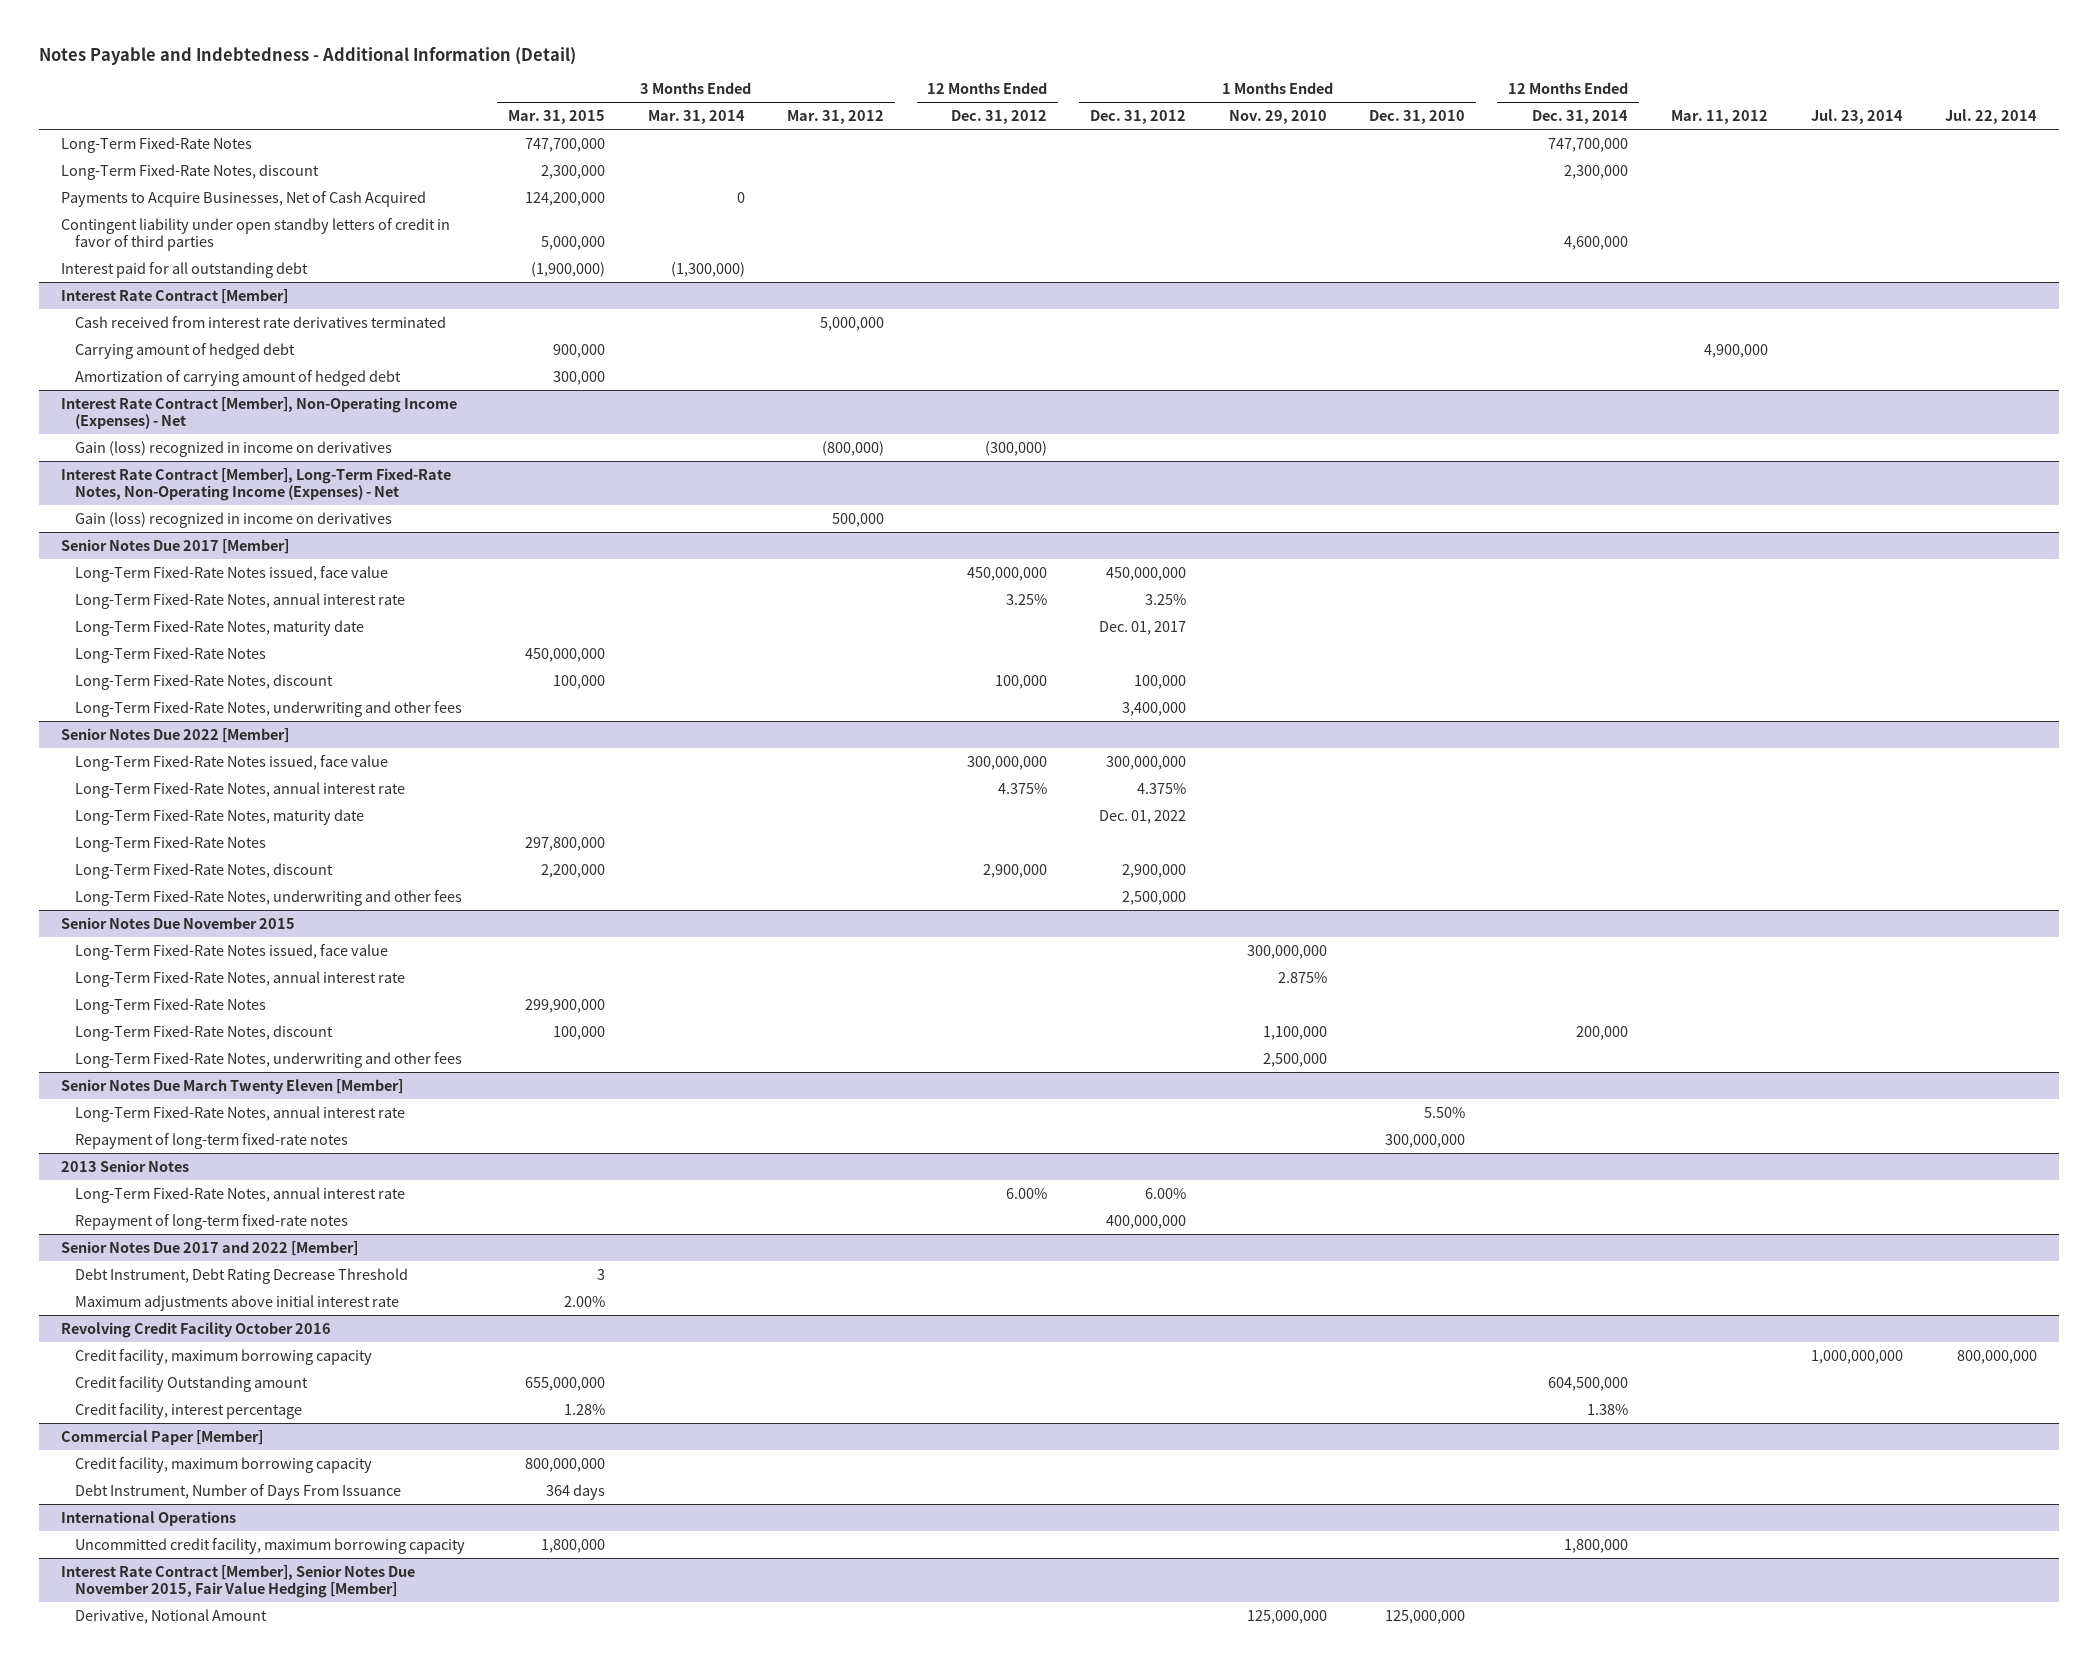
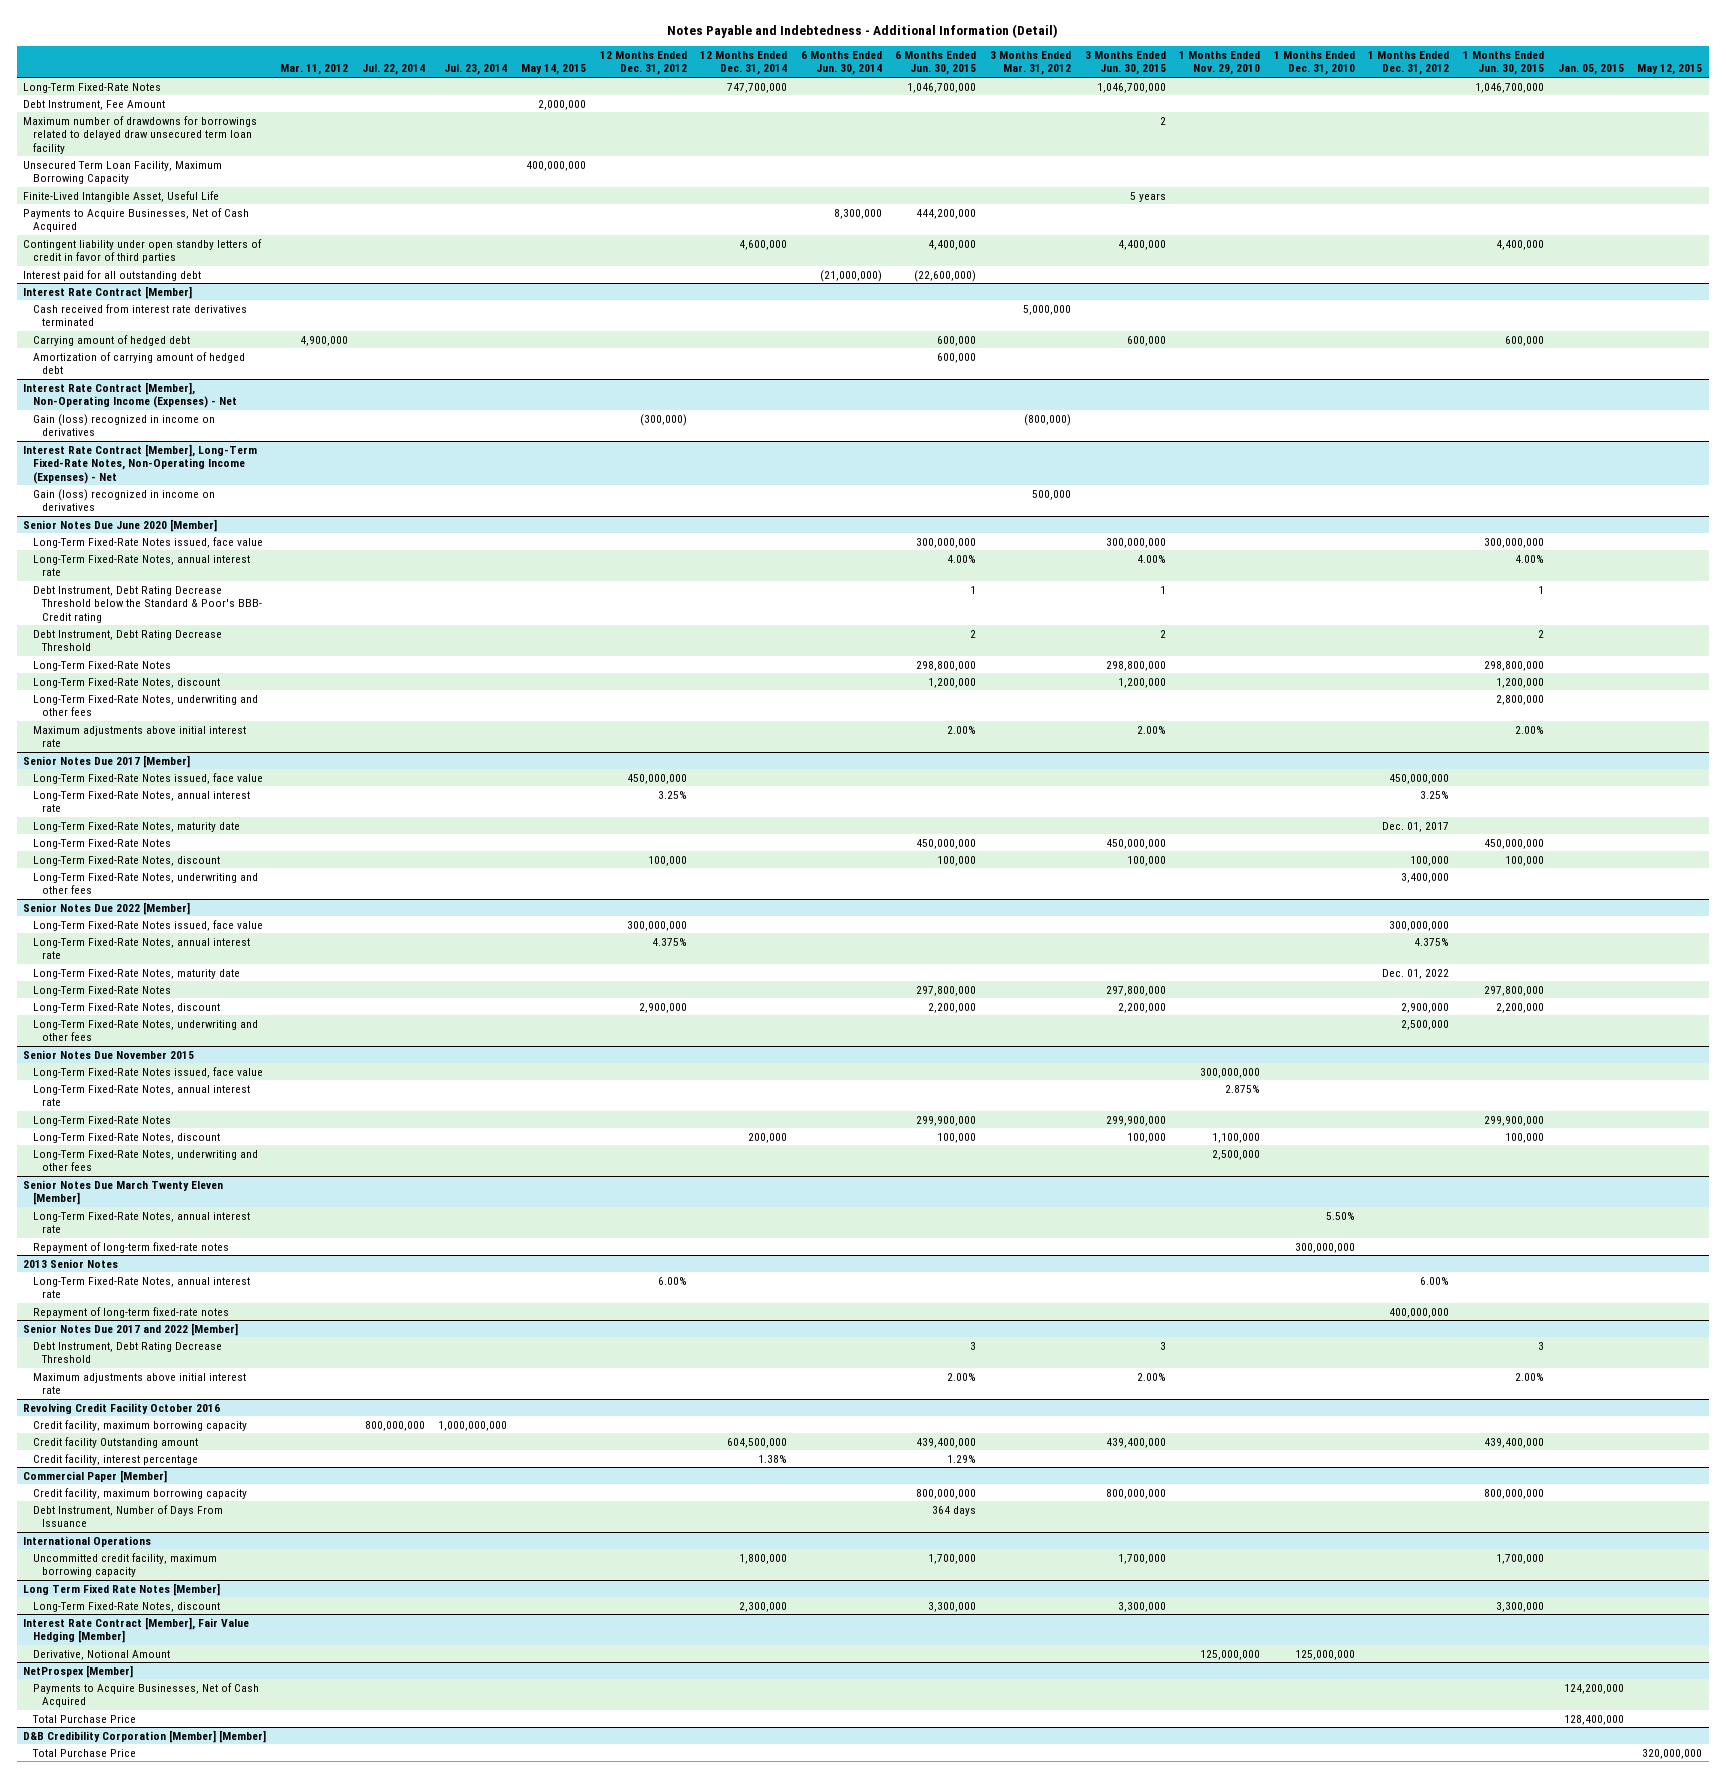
- | 3 Months Ended Mar. 31, 2015 | 3 Months Ended Mar. 31, 2014 | 3 Months Ended Mar. 31, 2012 | 12 Months Ended Dec. 31, 2012 | 1 Months Ended Dec. 31, 2012 | 1 Months Ended Nov. 29, 2010 | 1 Months Ended Dec. 31, 2010 | 12 Months Ended Dec. 31, 2014 | Mar. 11, 2012 | Jul. 23, 2014 | Jul. 22, 2014
+ | Mar. 11, 2012 | Jul. 22, 2014 | Jul. 23, 2014 | May 14, 2015 | 12 Months Ended Dec. 31, 2012 | 12 Months Ended Dec. 31, 2014 | 6 Months Ended Jun. 30, 2014 | 6 Months Ended Jun. 30, 2015 | 3 Months Ended Mar. 31, 2012 | 3 Months Ended Jun. 30, 2015 | 1 Months Ended Nov. 29, 2010 | 1 Months Ended Dec. 31, 2010 | 1 Months Ended Dec. 31, 2012 | 1 Months Ended Jun. 30, 2015 | Jan. 05, 2015 | May 12, 2015
- Long-Term Fixed-Rate Notes, discount | 2,300,000 | | | | | | | 2,300,000 | | |
+ Debt Instrument, Fee Amount | | | | 2,000,000 | | | | | | | | | | | |
+ Maximum number of drawdowns for borrowings related to delayed draw unsecured term loan facility | | | | | | | | | | 2 | | | | | |
+ Unsecured Term Loan Facility, Maximum Borrowing Capacity | | | | 400,000,000 | | | | | | | | | | | |
+ Finite-Lived Intangible Asset, Useful Life | | | | | | | | | | 5 years | | | | | |
+ Senior Notes Due June 2020 [Member]
+ Long-Term Fixed-Rate Notes issued, face value | | | | | | | | 300,000,000 | | 300,000,000 | | | | 300,000,000 | |
+ Long-Term Fixed-Rate Notes, annual interest rate | | | | | | | | 4.00% | | 4.00% | | | | 4.00% | |
+ Debt Instrument, Debt Rating Decrease Threshold below the Standard & Poor's BBB- Credit rating | | | | | | | | 1 | | 1 | | | | 1 | |
+ Debt Instrument, Debt Rating Decrease Threshold | | | | | | | | 2 | | 2 | | | | 2 | |
+ Long-Term Fixed-Rate Notes | | | | | | | | 298,800,000 | | 298,800,000 | | | | 298,800,000 | |
+ Long-Term Fixed-Rate Notes, discount | | | | | | | | 1,200,000 | | 1,200,000 | | | | 1,200,000 | |
+ Long-Term Fixed-Rate Notes, underwriting and other fees | | | | | | | | | | | | | | 2,800,000 | |
+ Maximum adjustments above initial interest rate | | | | | | | | 2.00% | | 2.00% | | | | 2.00% | |
- Interest Rate Contract [Member], Senior Notes Due November 2015, Fair Value Hedging [Member]
+ Long Term Fixed Rate Notes [Member]
+ Long-Term Fixed-Rate Notes, discount | | | | | | 2,300,000 | | 3,300,000 | | 3,300,000 | | | | 3,300,000 | |
+ Interest Rate Contract [Member], Fair Value Hedging [Member]
+ NetProspex [Member]
+ Payments to Acquire Businesses, Net of Cash Acquired | | | | | | | | | | | | | | | 124,200,000 |
+ Total Purchase Price | | | | | | | | | | | | | | | 128,400,000 |
+ D&B Credibility Corporation [Member] [Member]
+ Total Purchase Price | | | | | | | | | | | | | | | | 320,000,000

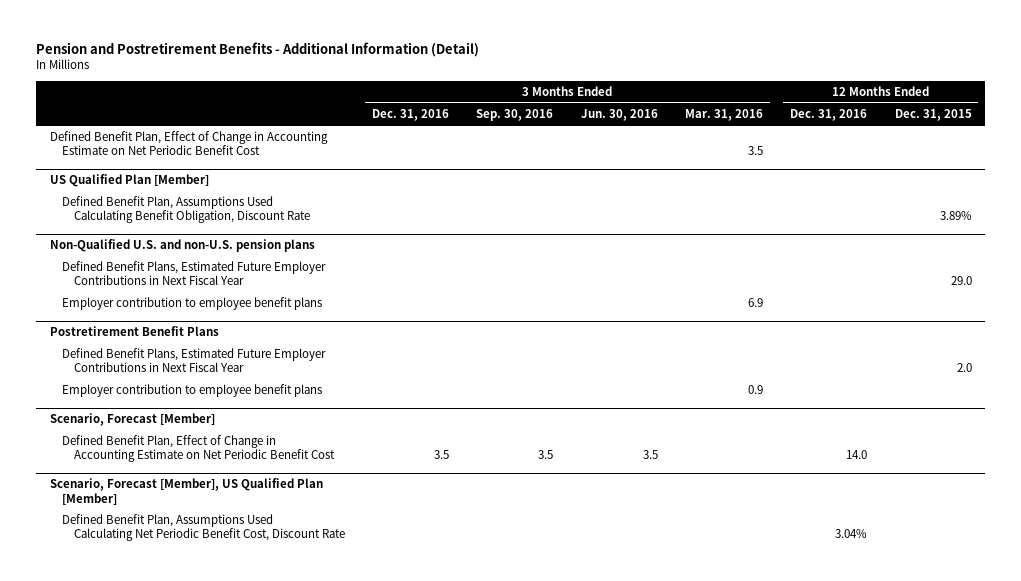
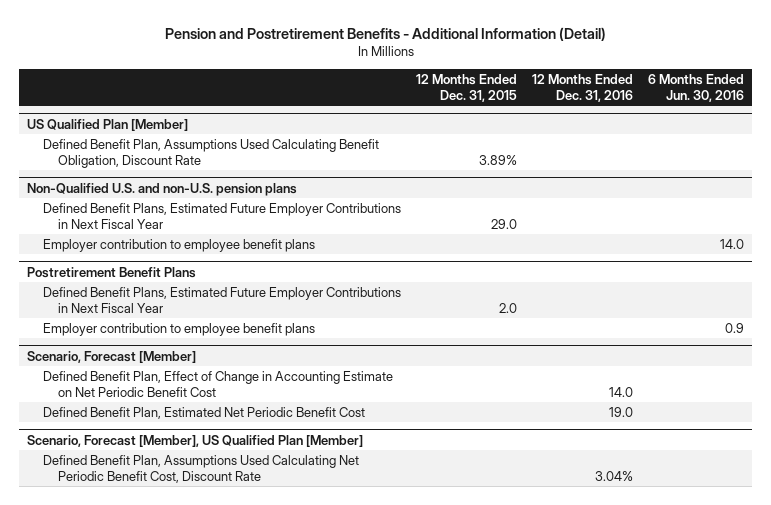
- | 3 Months Ended Dec. 31, 2016 | 3 Months Ended Sep. 30, 2016 | 3 Months Ended Jun. 30, 2016 | 3 Months Ended Mar. 31, 2016 | 12 Months Ended Dec. 31, 2016 | 12 Months Ended Dec. 31, 2015
+ | 12 Months Ended Dec. 31, 2015 | 12 Months Ended Dec. 31, 2016 | 6 Months Ended Jun. 30, 2016
- Defined Benefit Plan, Effect of Change in Accounting Estimate on Net Periodic Benefit Cost | | | | 3.5 | |
@ Scenario, Forecast [Member]
+ Defined Benefit Plan, Estimated Net Periodic Benefit Cost | | 19.0 |

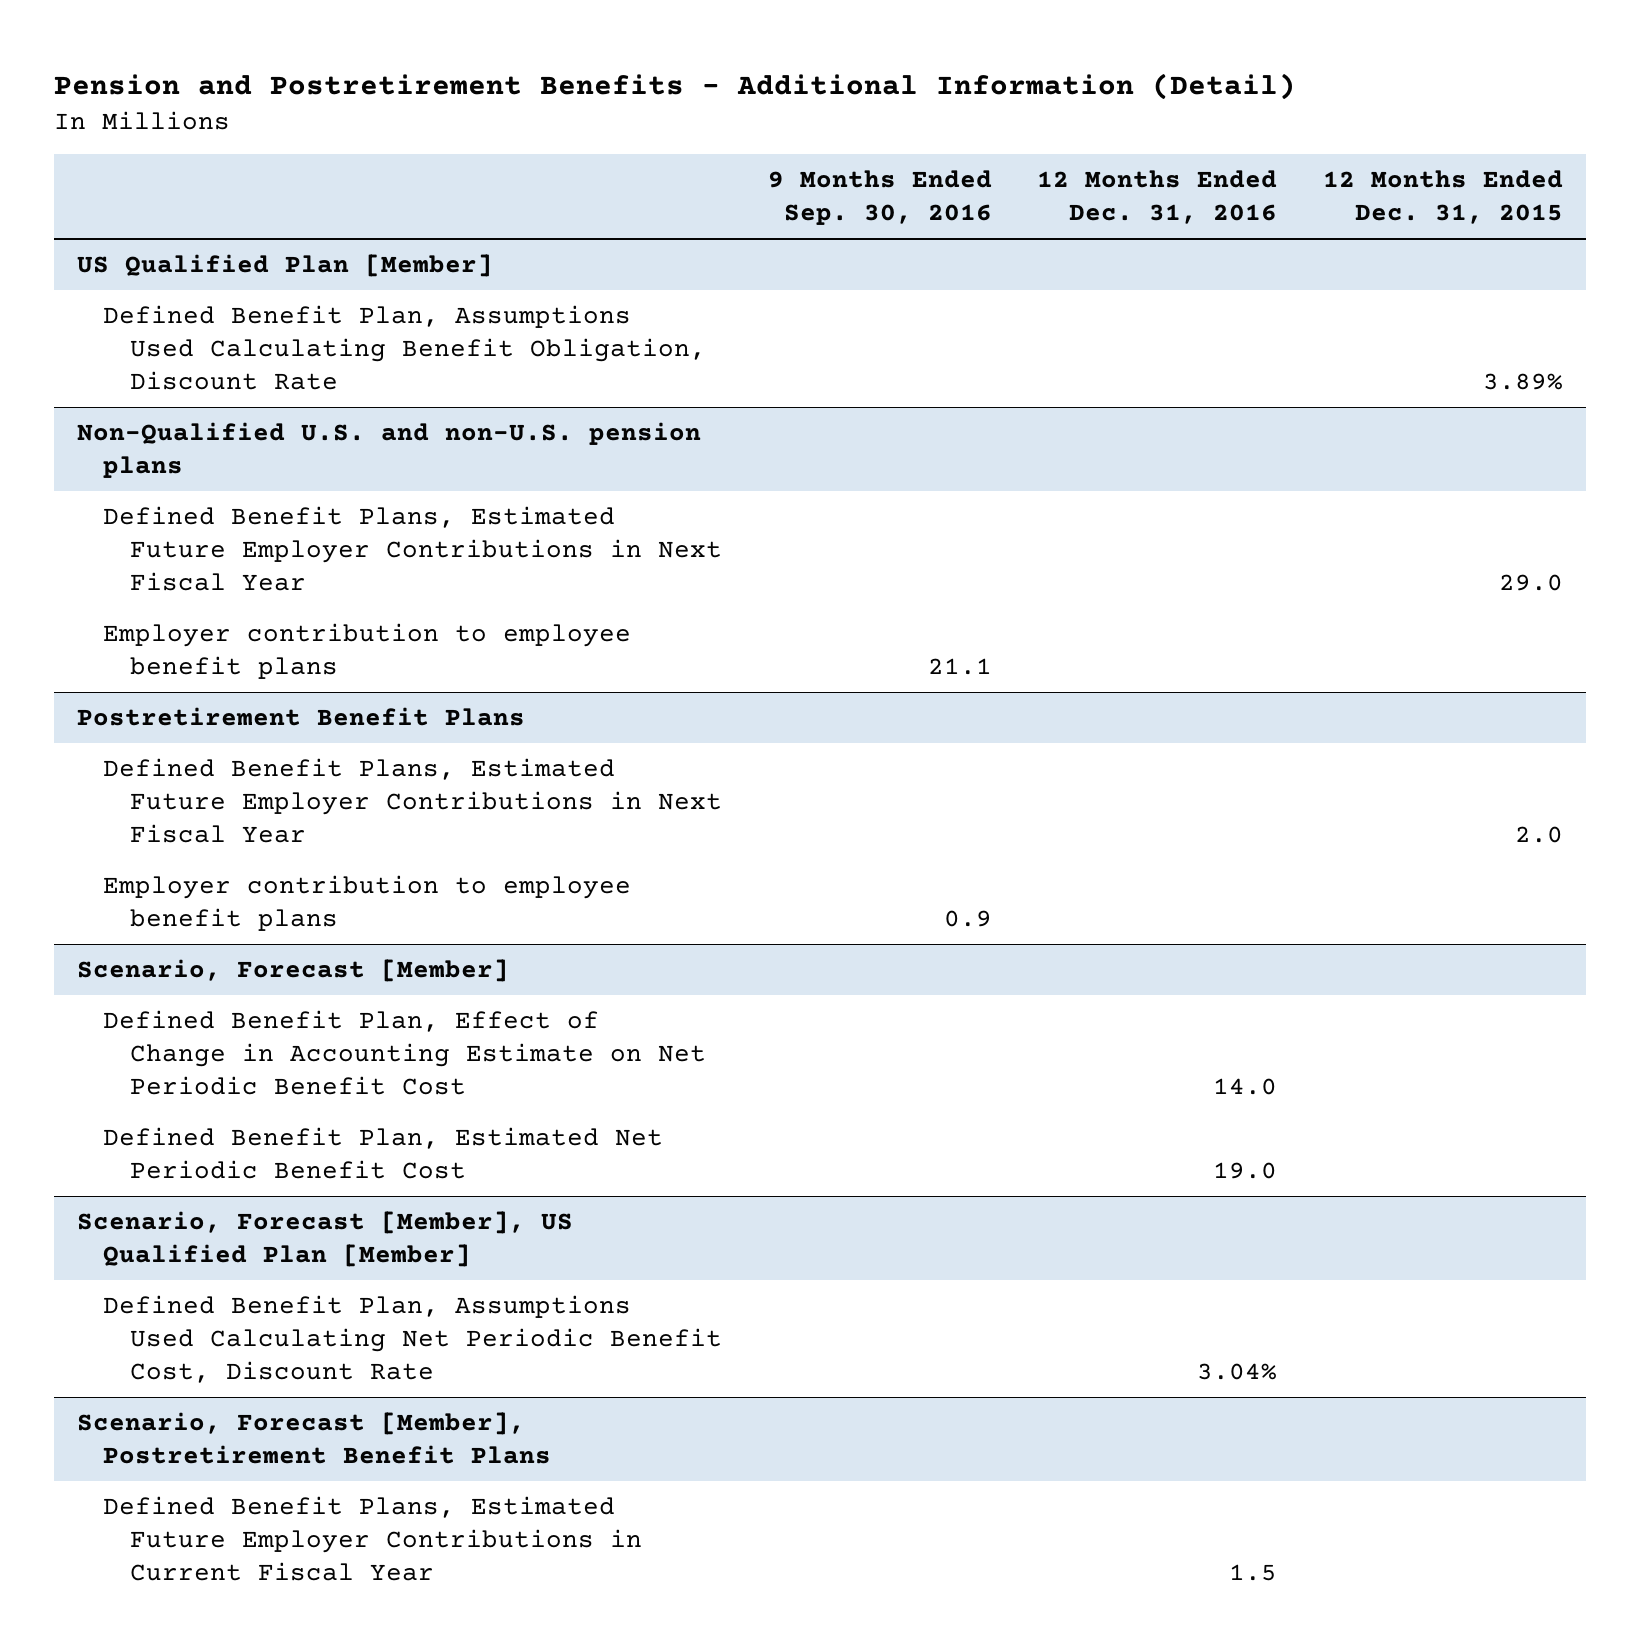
- | 12 Months Ended Dec. 31, 2015 | 12 Months Ended Dec. 31, 2016 | 6 Months Ended Jun. 30, 2016
+ | 9 Months Ended Sep. 30, 2016 | 12 Months Ended Dec. 31, 2016 | 12 Months Ended Dec. 31, 2015
+ Scenario, Forecast [Member], Postretirement Benefit Plans
+ Defined Benefit Plans, Estimated Future Employer Contributions in Current Fiscal Year | | 1.5 |

